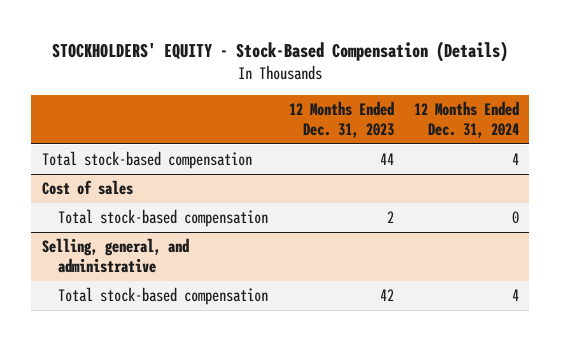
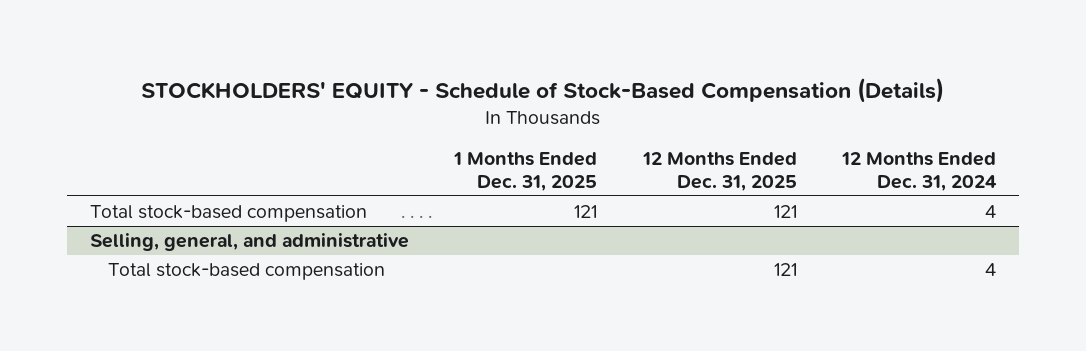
- STOCKHOLDERS' EQUITY - Stock-Based Compensation (Details)
+ STOCKHOLDERS' EQUITY - Schedule of Stock-Based Compensation (Details)
- | 12 Months Ended Dec. 31, 2023 | 12 Months Ended Dec. 31, 2024
+ | 1 Months Ended Dec. 31, 2025 | 12 Months Ended Dec. 31, 2025 | 12 Months Ended Dec. 31, 2024
- Cost of sales
- Total stock-based compensation | 2 | 0

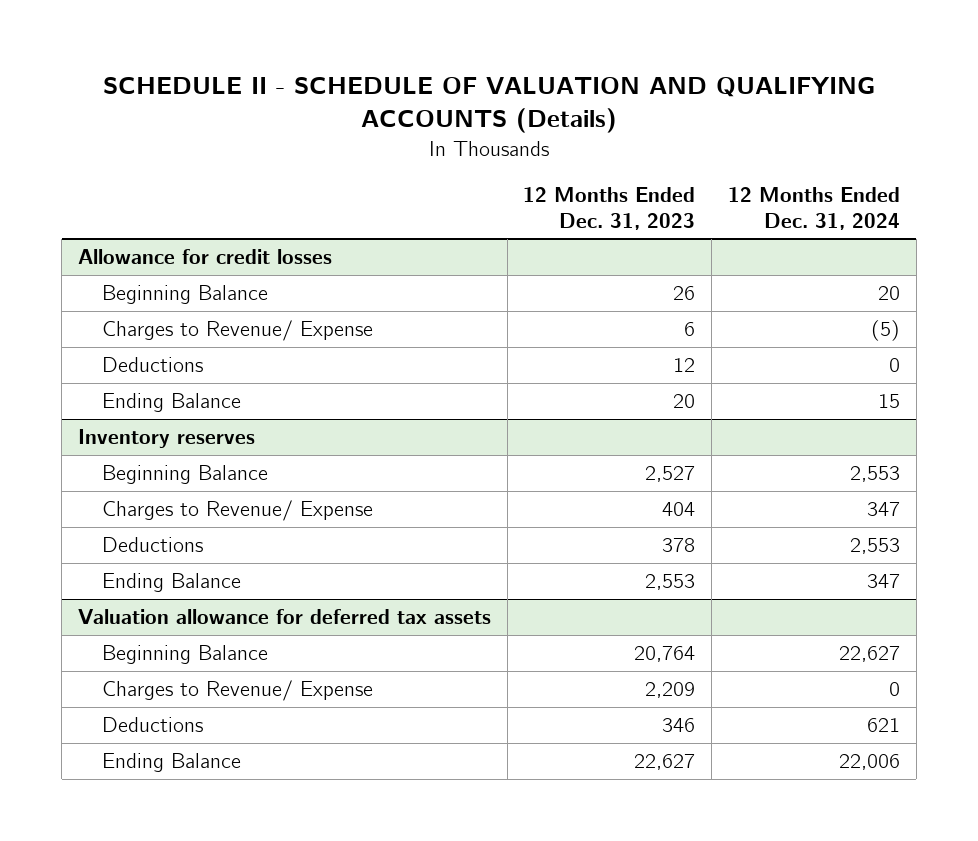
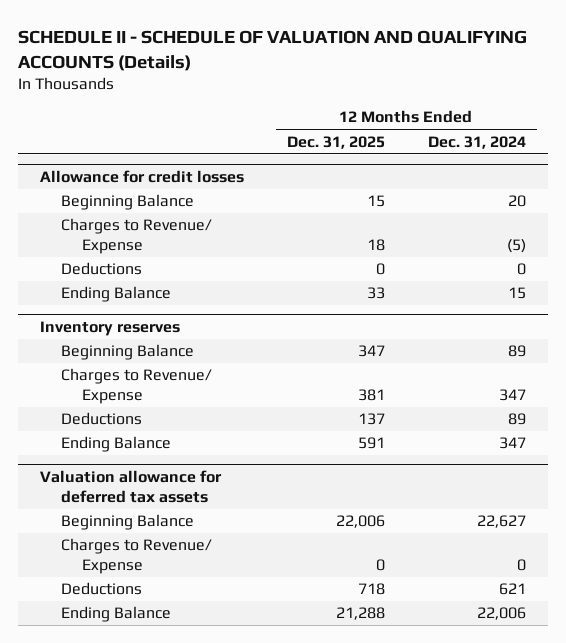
- | 12 Months Ended Dec. 31, 2023 | 12 Months Ended Dec. 31, 2024
+ | 12 Months Ended Dec. 31, 2025 | 12 Months Ended Dec. 31, 2024
@ Inventory reserves
- Beginning Balance | 2,527 | 2,553
+ Beginning Balance | 347 | 89
- Deductions | 378 | 2,553
+ Deductions | 137 | 89

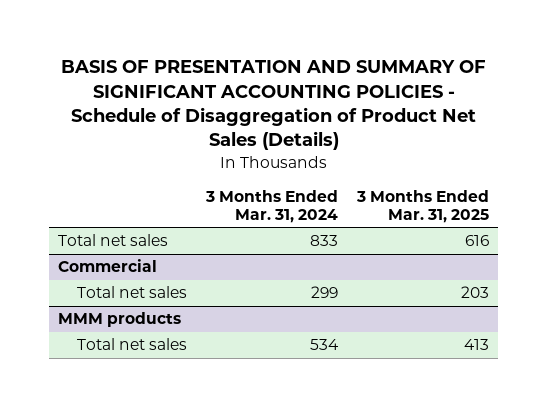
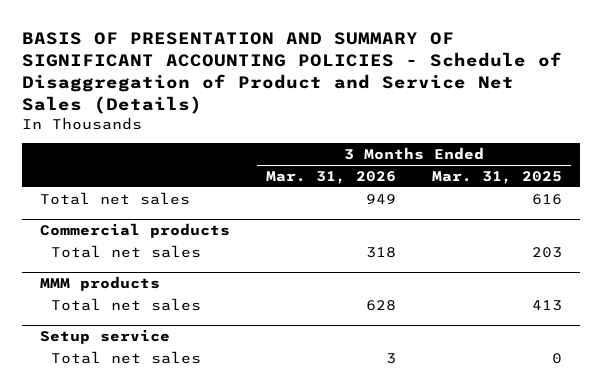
- BASIS OF PRESENTATION AND SUMMARY OF SIGNIFICANT ACCOUNTING POLICIES - Schedule of Disaggregation of Product Net Sales (Details)
+ BASIS OF PRESENTATION AND SUMMARY OF SIGNIFICANT ACCOUNTING POLICIES - Schedule of Disaggregation of Product and Service Net Sales (Details)
- | 3 Months Ended Mar. 31, 2024 | 3 Months Ended Mar. 31, 2025
+ | 3 Months Ended Mar. 31, 2026 | 3 Months Ended Mar. 31, 2025
- Commercial
+ Commercial products
+ Setup service
+ Total net sales | 3 | 0

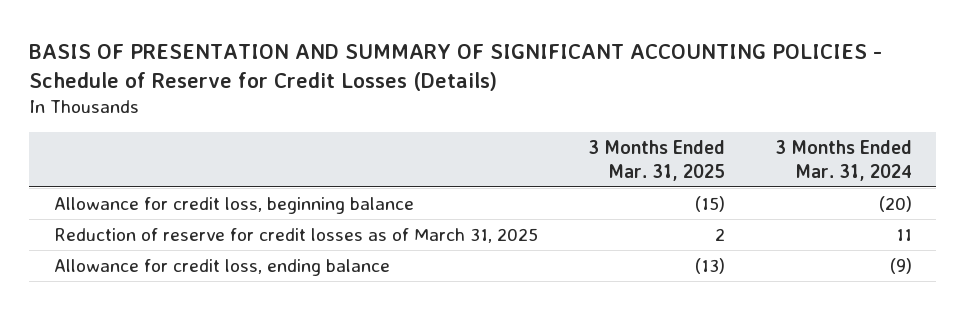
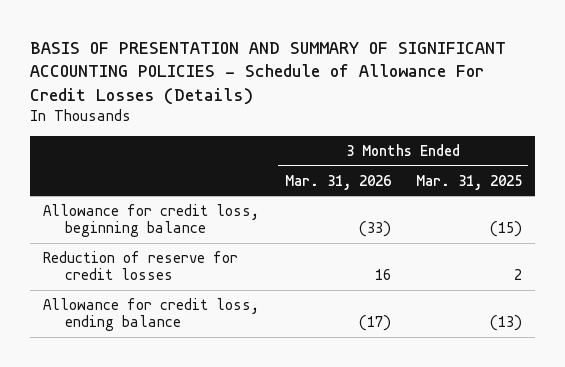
- BASIS OF PRESENTATION AND SUMMARY OF SIGNIFICANT ACCOUNTING POLICIES - Schedule of Reserve for Credit Losses (Details)
+ BASIS OF PRESENTATION AND SUMMARY OF SIGNIFICANT ACCOUNTING POLICIES - Schedule of Allowance For Credit Losses (Details)
- | 3 Months Ended Mar. 31, 2025 | 3 Months Ended Mar. 31, 2024
+ | 3 Months Ended Mar. 31, 2026 | 3 Months Ended Mar. 31, 2025
- Reduction of reserve for credit losses as of March 31, 2025 | 2 | 11
+ Reduction of reserve for credit losses | 16 | 2

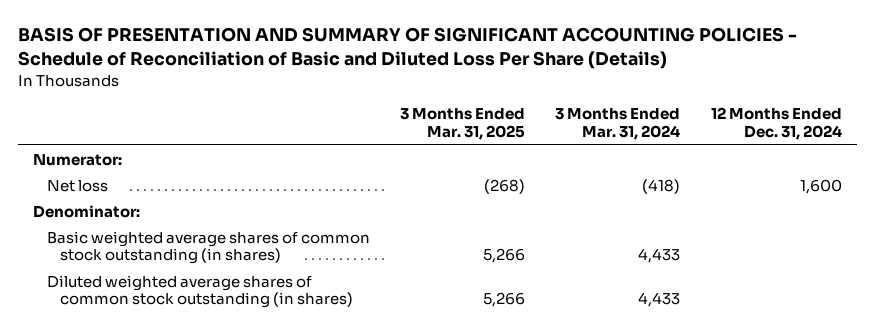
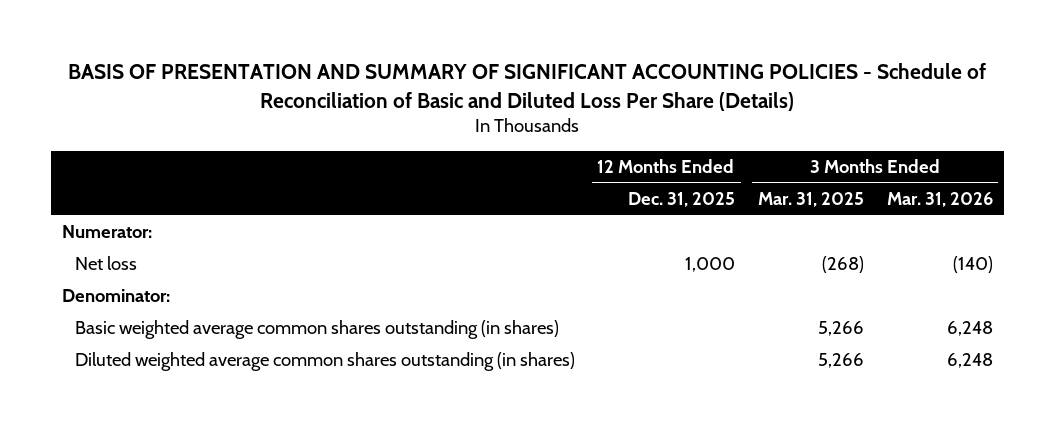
- | 3 Months Ended Mar. 31, 2025 | 3 Months Ended Mar. 31, 2024 | 12 Months Ended Dec. 31, 2024
+ | 12 Months Ended Dec. 31, 2025 | 3 Months Ended Mar. 31, 2025 | 3 Months Ended Mar. 31, 2026
- Basic weighted average shares of common stock outstanding (in shares) | 5,266 | 4,433 |
- Diluted weighted average shares of common stock outstanding (in shares) | 5,266 | 4,433 |
+ Basic weighted average common shares outstanding (in shares) | | 5,266 | 6,248
+ Diluted weighted average common shares outstanding (in shares) | | 5,266 | 6,248

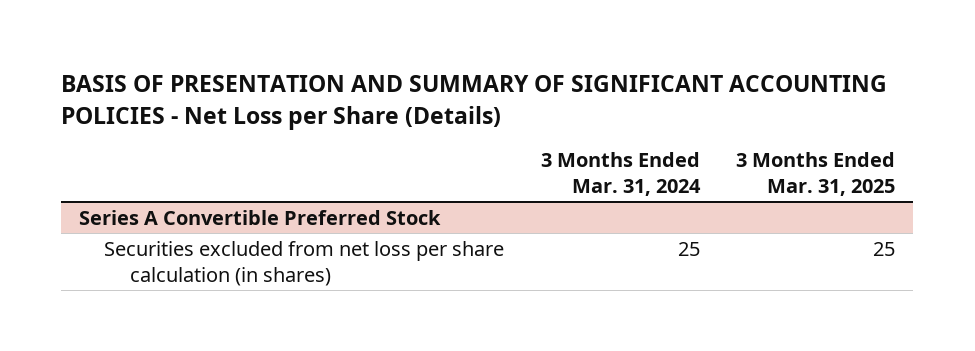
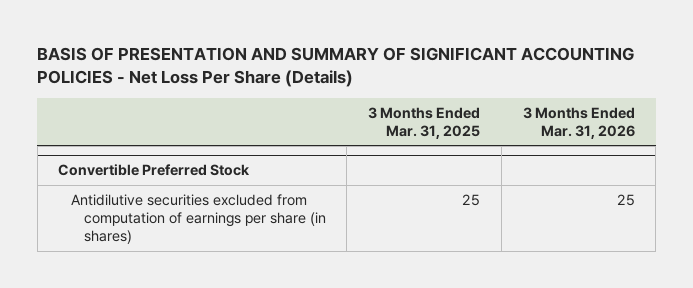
- BASIS OF PRESENTATION AND SUMMARY OF SIGNIFICANT ACCOUNTING POLICIES - Net Loss per Share (Details)
+ BASIS OF PRESENTATION AND SUMMARY OF SIGNIFICANT ACCOUNTING POLICIES - Net Loss Per Share (Details)
- | 3 Months Ended Mar. 31, 2024 | 3 Months Ended Mar. 31, 2025
+ | 3 Months Ended Mar. 31, 2025 | 3 Months Ended Mar. 31, 2026
- Series A Convertible Preferred Stock
- Securities excluded from net loss per share calculation (in shares) | 25 | 25
+ Convertible Preferred Stock
+ Antidilutive securities excluded from computation of earnings per share (in shares) | 25 | 25

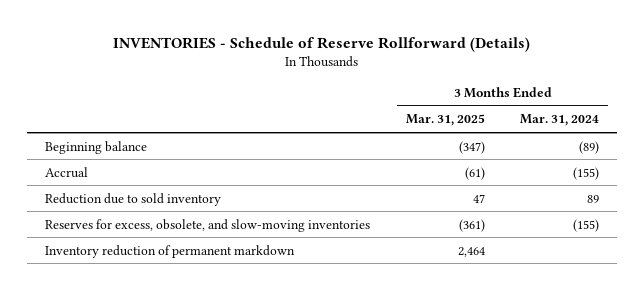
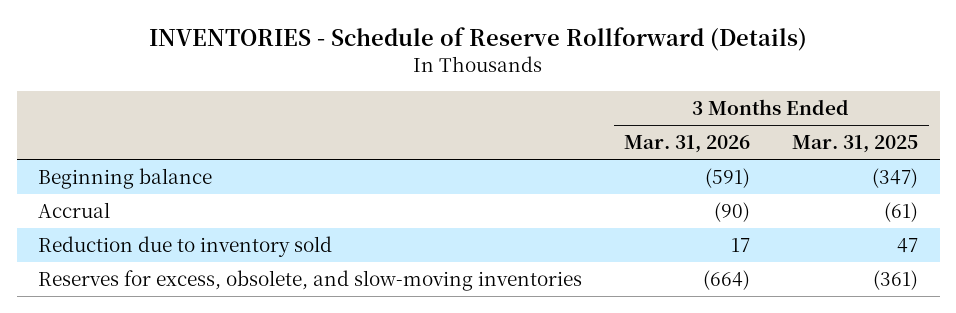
- | 3 Months Ended Mar. 31, 2025 | 3 Months Ended Mar. 31, 2024
+ | 3 Months Ended Mar. 31, 2026 | 3 Months Ended Mar. 31, 2025
- Reduction due to sold inventory | 47 | 89
+ Reduction due to inventory sold | 17 | 47
- Inventory reduction of permanent markdown | 2,464 |

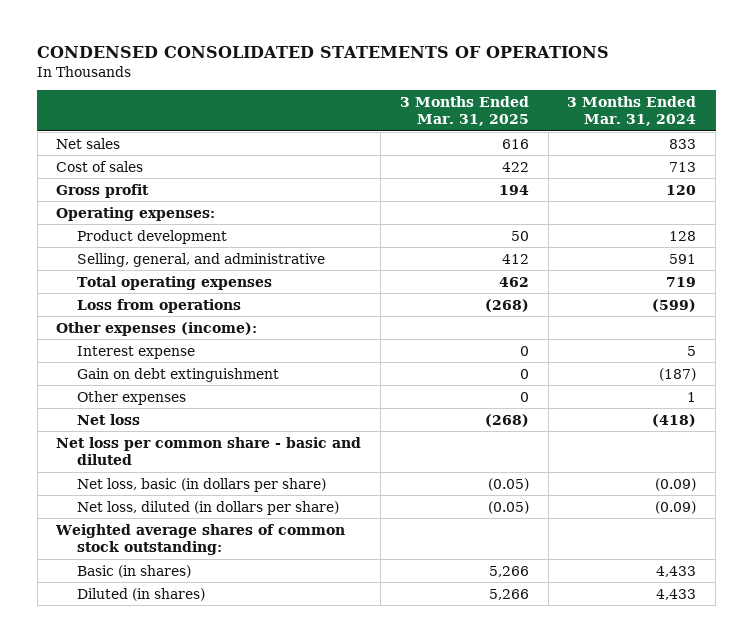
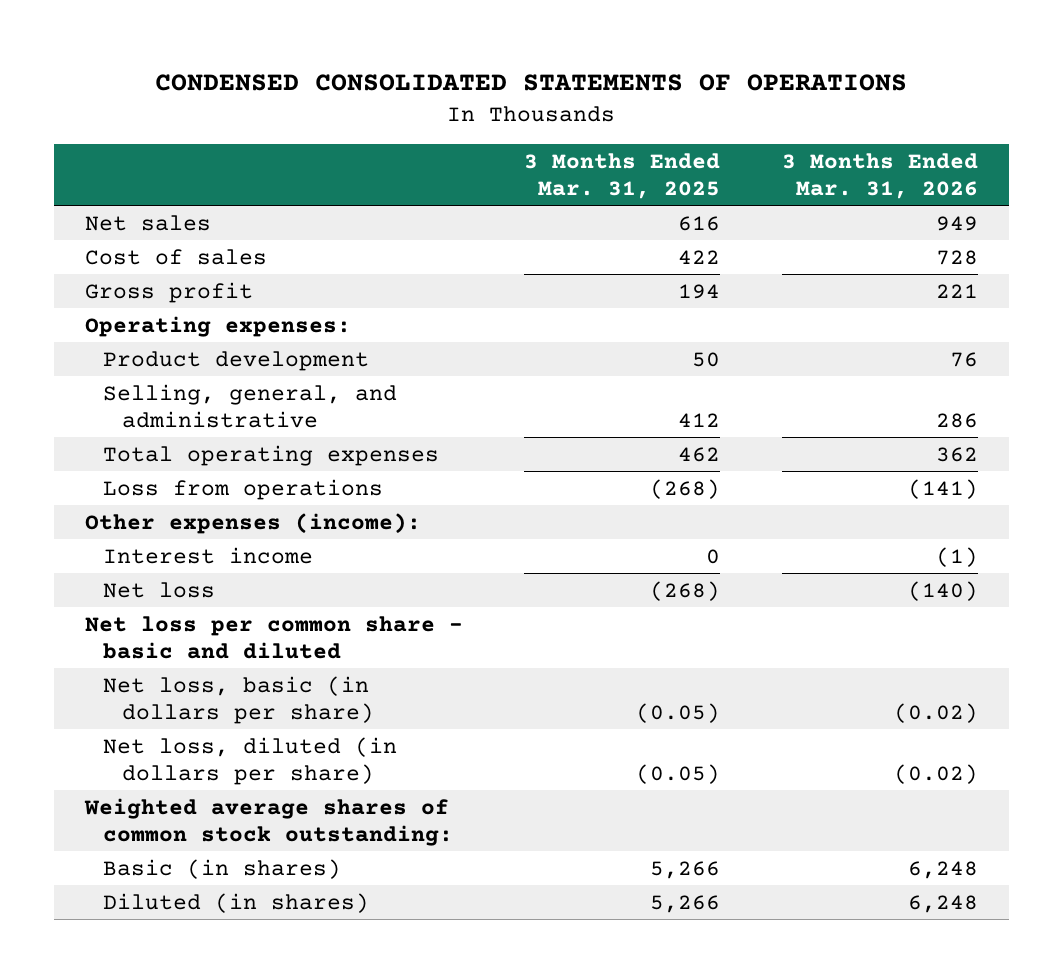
- | 3 Months Ended Mar. 31, 2025 | 3 Months Ended Mar. 31, 2024
+ | 3 Months Ended Mar. 31, 2025 | 3 Months Ended Mar. 31, 2026
- Interest expense | 0 | 5
- Gain on debt extinguishment | 0 | (187)
- Other expenses | 0 | 1
+ Interest income | 0 | (1)

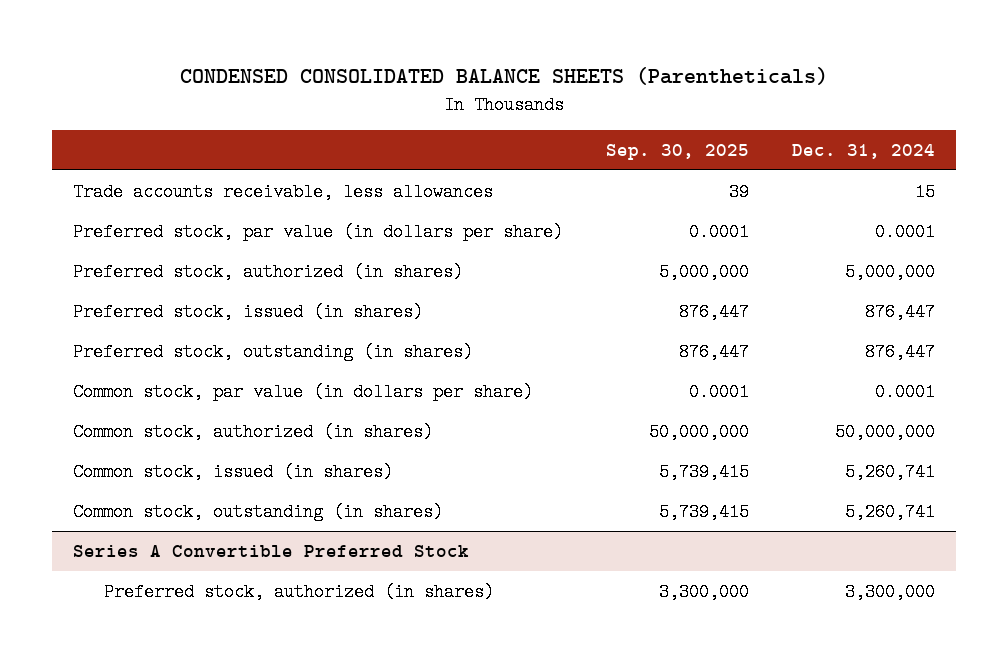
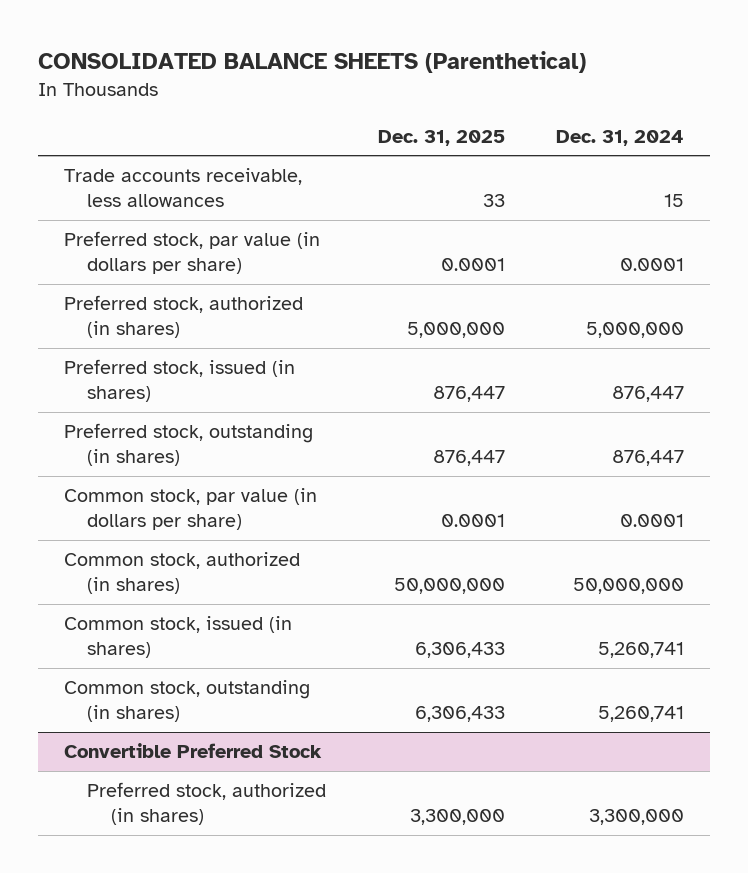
- CONDENSED CONSOLIDATED BALANCE SHEETS (Parentheticals)
+ CONSOLIDATED BALANCE SHEETS (Parenthetical)
- | Sep. 30, 2025 | Dec. 31, 2024
+ | Dec. 31, 2025 | Dec. 31, 2024
- Series A Convertible Preferred Stock
+ Convertible Preferred Stock

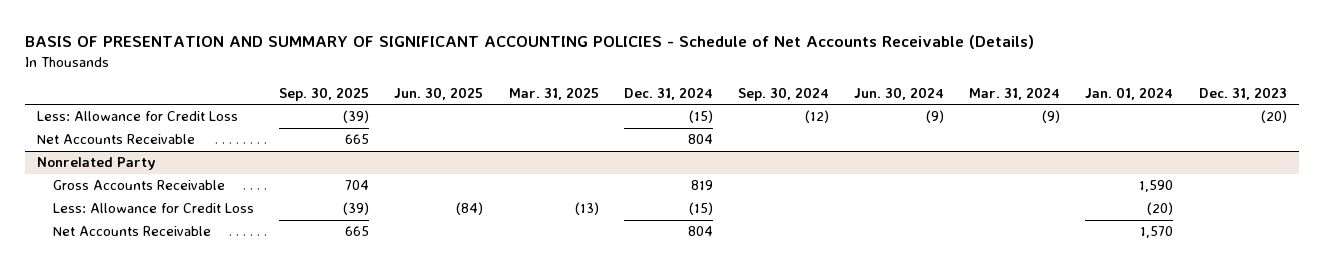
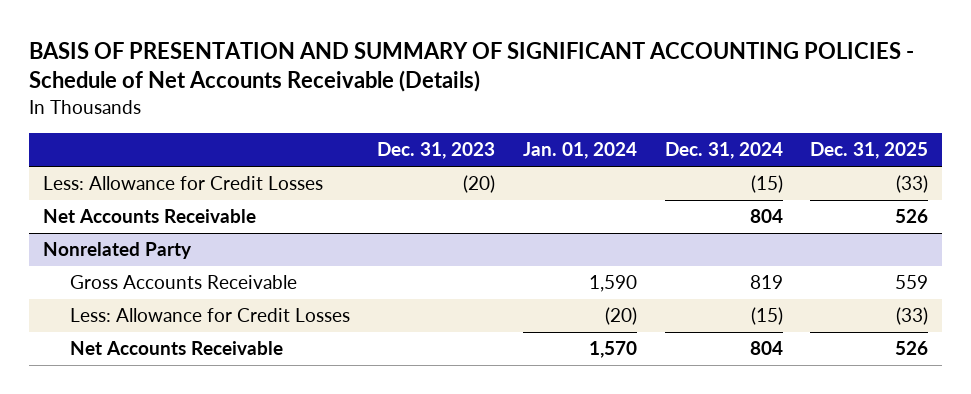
- | Sep. 30, 2025 | Jun. 30, 2025 | Mar. 31, 2025 | Dec. 31, 2024 | Sep. 30, 2024 | Jun. 30, 2024 | Mar. 31, 2024 | Jan. 01, 2024 | Dec. 31, 2023
+ | Dec. 31, 2023 | Jan. 01, 2024 | Dec. 31, 2024 | Dec. 31, 2025
- Less: Allowance for Credit Loss | (39) | | | (15) | (12) | (9) | (9) | | (20)
+ Less: Allowance for Credit Losses | (20) | | (15) | (33)
@ Nonrelated Party
- Less: Allowance for Credit Loss | (39) | (84) | (13) | (15) | | | | (20) |
+ Less: Allowance for Credit Losses | | (20) | (15) | (33)

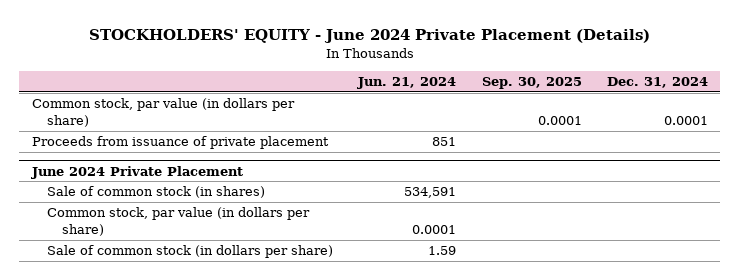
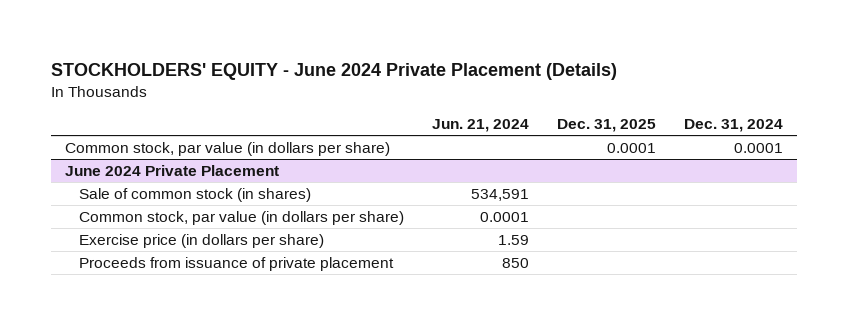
- | Jun. 21, 2024 | Sep. 30, 2025 | Dec. 31, 2024
+ | Jun. 21, 2024 | Dec. 31, 2025 | Dec. 31, 2024
- Proceeds from issuance of private placement | 851 | |
@ June 2024 Private Placement
- Sale of common stock (in dollars per share) | 1.59 | |
+ Exercise price (in dollars per share) | 1.59 | |
+ Proceeds from issuance of private placement | 850 | |

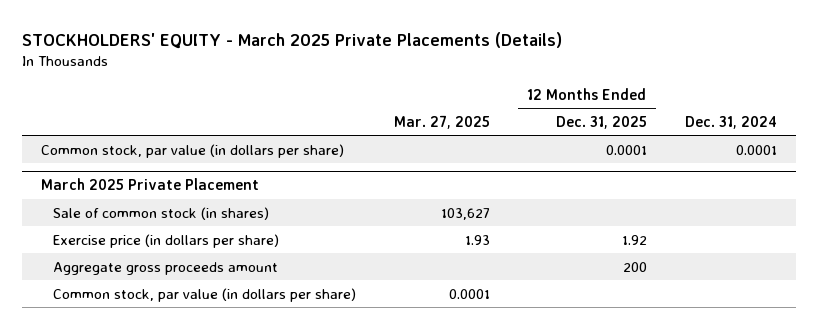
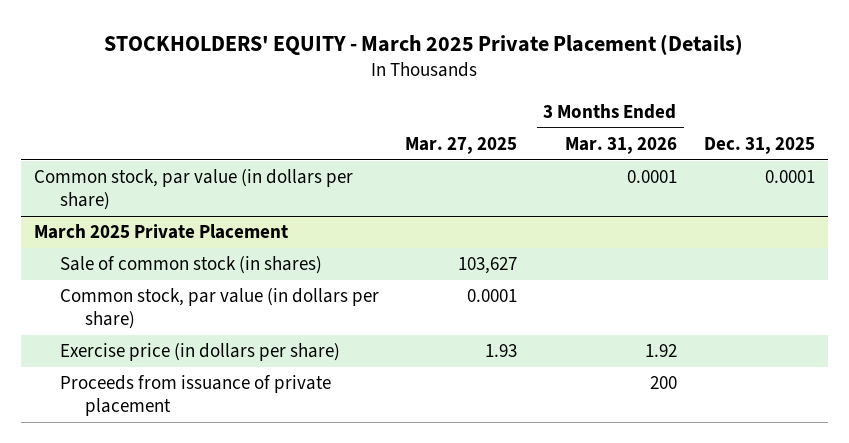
- STOCKHOLDERS' EQUITY - March 2025 Private Placements (Details)
+ STOCKHOLDERS' EQUITY - March 2025 Private Placement (Details)
- | Mar. 27, 2025 | 12 Months Ended Dec. 31, 2025 | Dec. 31, 2024
+ | Mar. 27, 2025 | 3 Months Ended Mar. 31, 2026 | Dec. 31, 2025
@ March 2025 Private Placement
- Aggregate gross proceeds amount | | 200 |
moved down: Exercise price (in dollars per share) | 1.93 | 1.92 |
+ Proceeds from issuance of private placement | | 200 |

